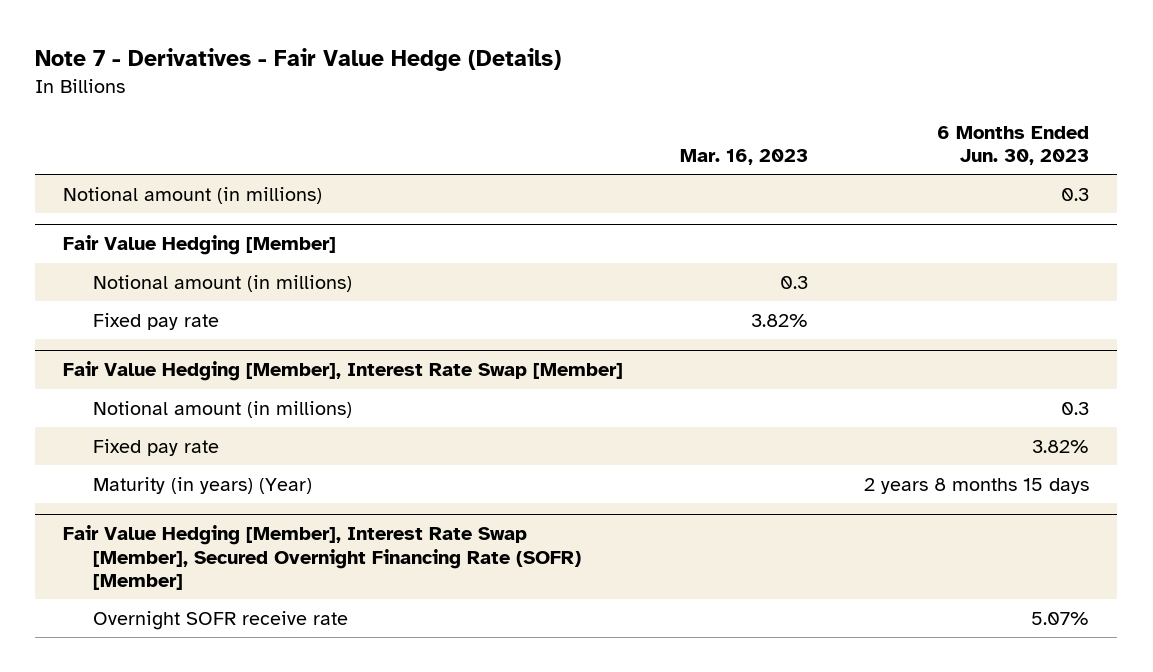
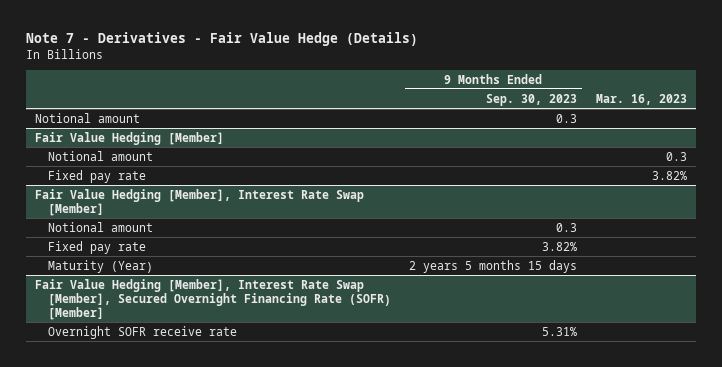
- | Mar. 16, 2023 | 6 Months Ended Jun. 30, 2023
+ | 9 Months Ended Sep. 30, 2023 | Mar. 16, 2023
- Notional amount (in millions) | | 0.3
+ Notional amount | 0.3 |
@ Fair Value Hedging [Member]
- Notional amount (in millions) | 0.3 |
+ Notional amount | | 0.3
@ Fair Value Hedging [Member], Interest Rate Swap [Member]
- Notional amount (in millions) | | 0.3
+ Notional amount | 0.3 |
- Maturity (in years) (Year) | | 2 years 8 months 15 days
+ Maturity (Year) | 2 years 5 months 15 days |

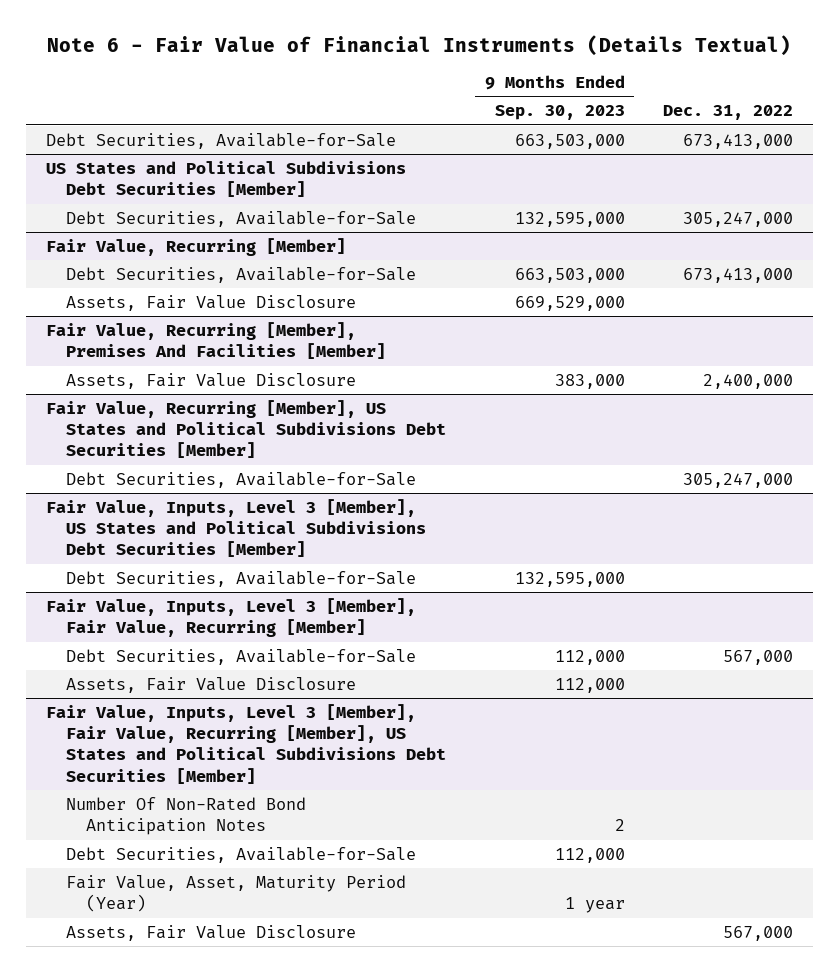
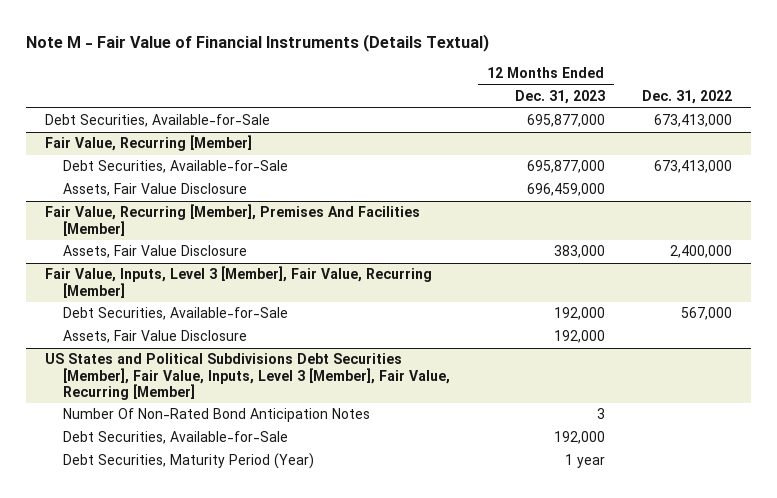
- Note 6 - Fair Value of Financial Instruments (Details Textual)
+ Note M - Fair Value of Financial Instruments (Details Textual)
- | 9 Months Ended Sep. 30, 2023 | Dec. 31, 2022
+ | 12 Months Ended Dec. 31, 2023 | Dec. 31, 2022
- US States and Political Subdivisions Debt Securities [Member]
- Debt Securities, Available-for-Sale | 132,595,000 | 305,247,000
- Fair Value, Recurring [Member], US States and Political Subdivisions Debt Securities [Member]
- Debt Securities, Available-for-Sale | | 305,247,000
- Fair Value, Inputs, Level 3 [Member], US States and Political Subdivisions Debt Securities [Member]
- Debt Securities, Available-for-Sale | 132,595,000 |
- Fair Value, Inputs, Level 3 [Member], Fair Value, Recurring [Member], US States and Political Subdivisions Debt Securities [Member]
+ US States and Political Subdivisions Debt Securities [Member], Fair Value, Inputs, Level 3 [Member], Fair Value, Recurring [Member]
- Fair Value, Asset, Maturity Period (Year) | 1 year |
- Assets, Fair Value Disclosure | | 567,000
+ Debt Securities, Maturity Period (Year) | 1 year |

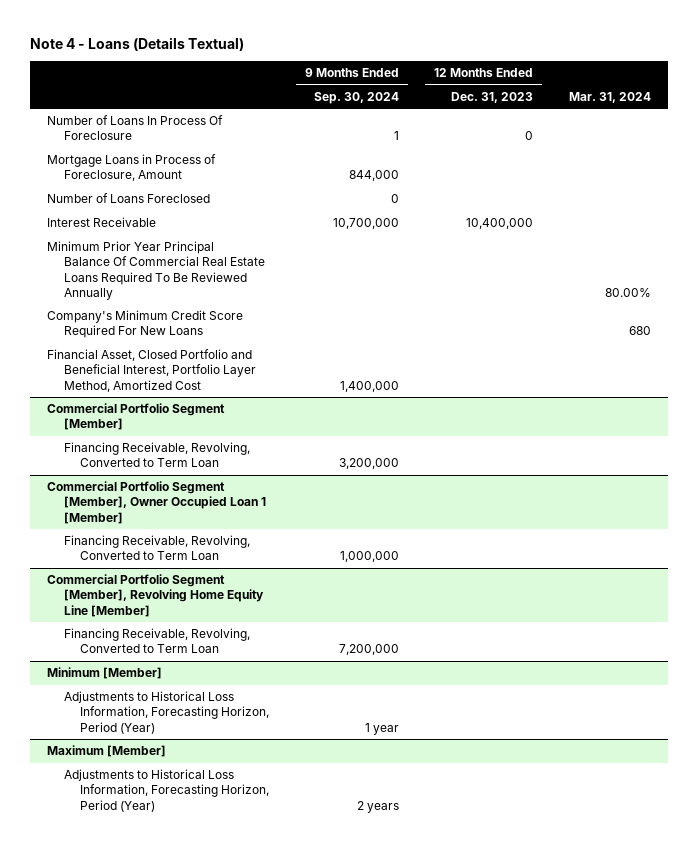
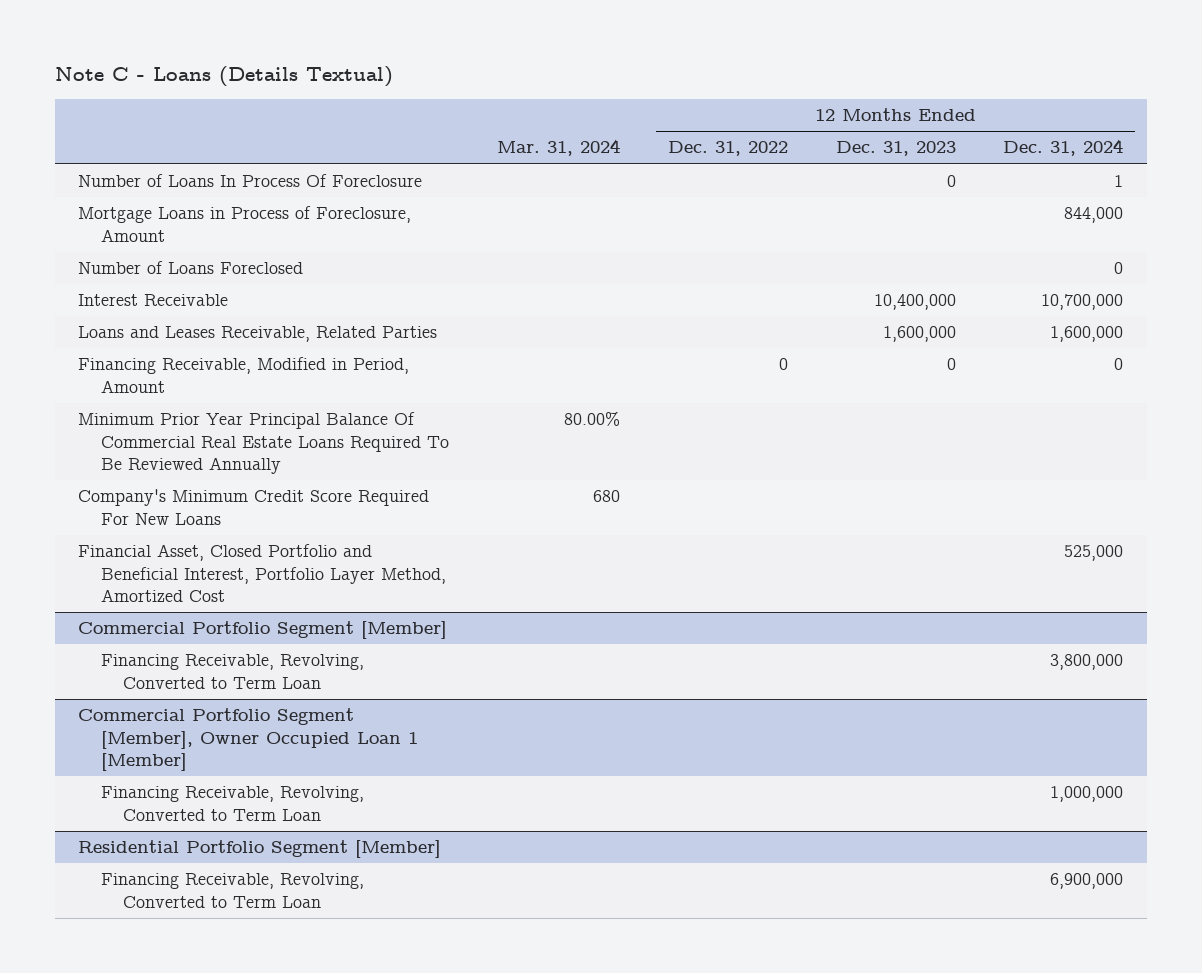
- Note 4 - Loans (Details Textual)
+ Note C - Loans (Details Textual)
- | 9 Months Ended Sep. 30, 2024 | 12 Months Ended Dec. 31, 2023 | Mar. 31, 2024
+ | Mar. 31, 2024 | 12 Months Ended Dec. 31, 2022 | 12 Months Ended Dec. 31, 2023 | 12 Months Ended Dec. 31, 2024
+ Loans and Leases Receivable, Related Parties | | | 1,600,000 | 1,600,000
+ Financing Receivable, Modified in Period, Amount | | 0 | 0 | 0
- Commercial Portfolio Segment [Member], Revolving Home Equity Line [Member]
- Financing Receivable, Revolving, Converted to Term Loan | 7,200,000 | |
- Minimum [Member]
- Adjustments to Historical Loss Information, Forecasting Horizon, Period (Year) | 1 year | |
- Maximum [Member]
- Adjustments to Historical Loss Information, Forecasting Horizon, Period (Year) | 2 years | |
+ Residential Portfolio Segment [Member]
+ Financing Receivable, Revolving, Converted to Term Loan | | | | 6,900,000

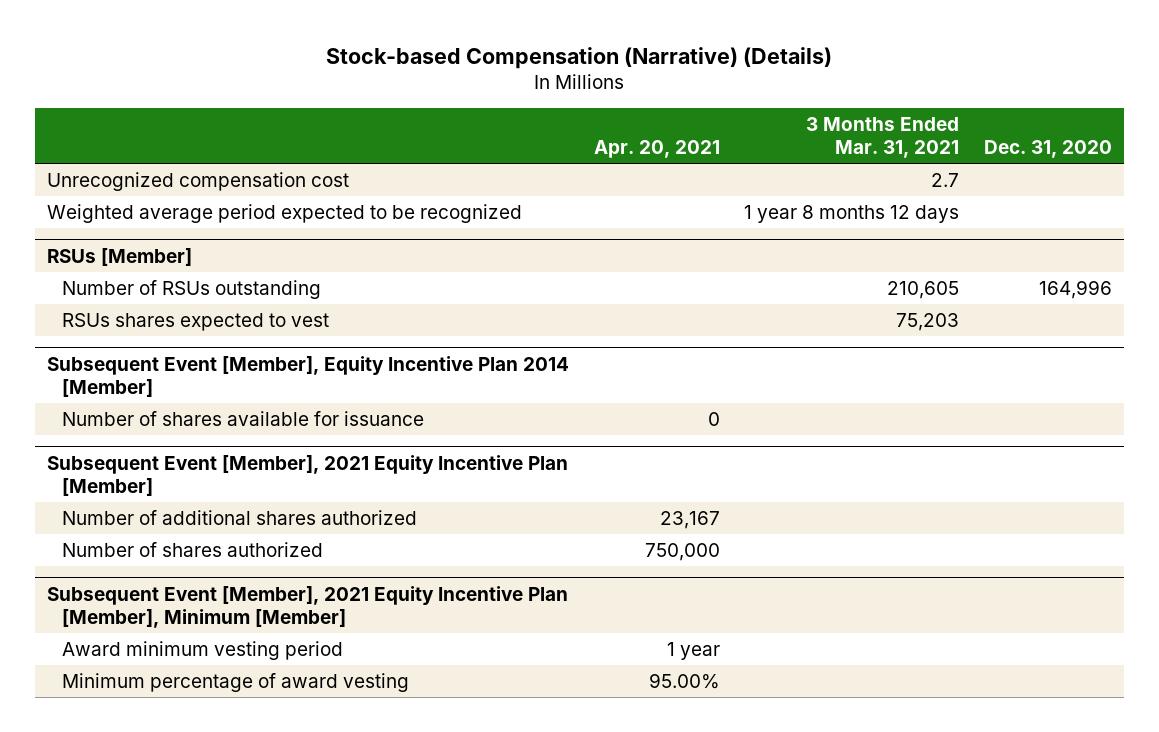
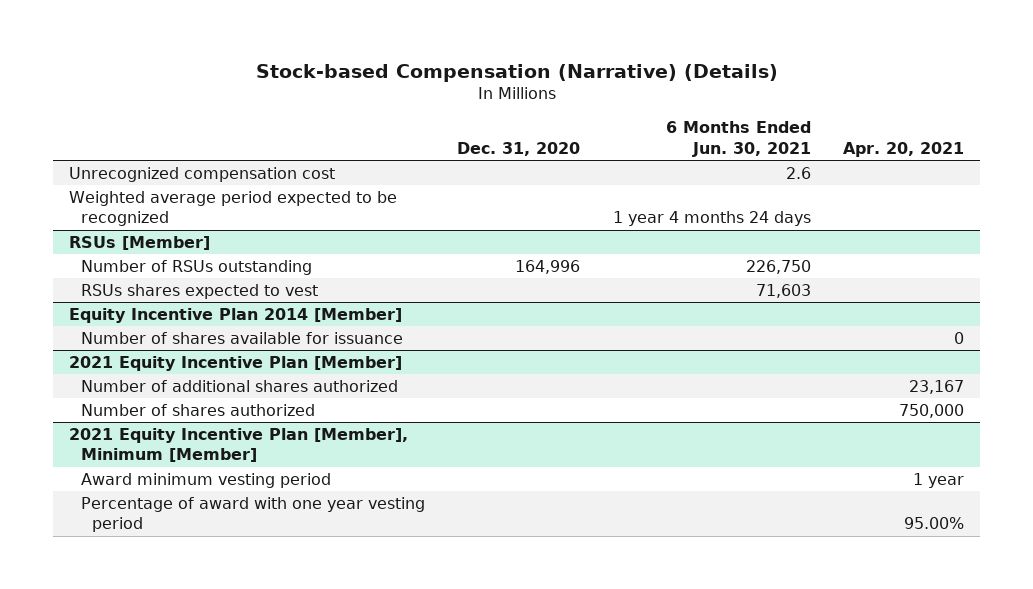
- | Apr. 20, 2021 | 3 Months Ended Mar. 31, 2021 | Dec. 31, 2020
+ | Dec. 31, 2020 | 6 Months Ended Jun. 30, 2021 | Apr. 20, 2021
- Subsequent Event [Member], Equity Incentive Plan 2014 [Member]
+ Equity Incentive Plan 2014 [Member]
- Subsequent Event [Member], 2021 Equity Incentive Plan [Member]
+ 2021 Equity Incentive Plan [Member]
- Subsequent Event [Member], 2021 Equity Incentive Plan [Member], Minimum [Member]
+ 2021 Equity Incentive Plan [Member], Minimum [Member]
- Minimum percentage of award vesting | 95.00% | |
+ Percentage of award with one year vesting period | | | 95.00%

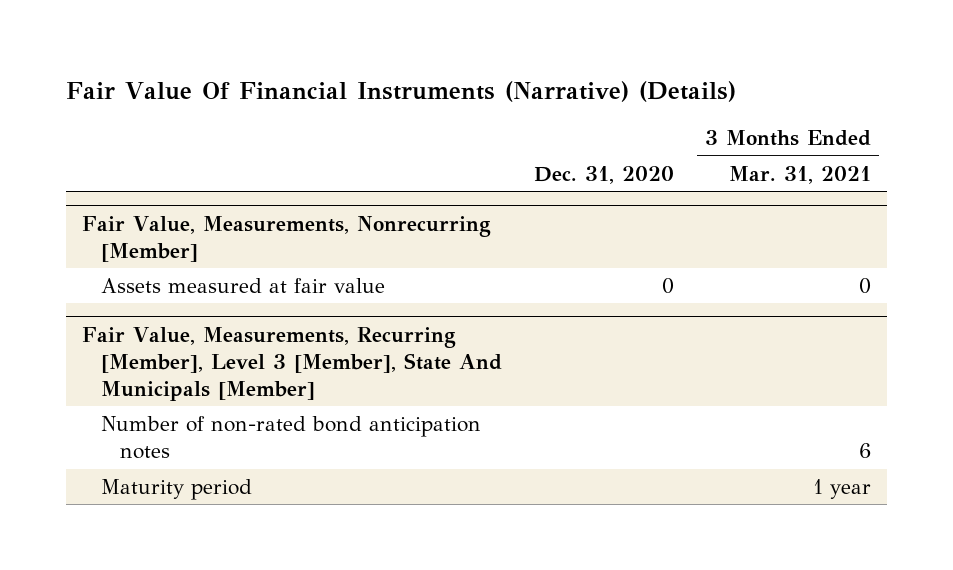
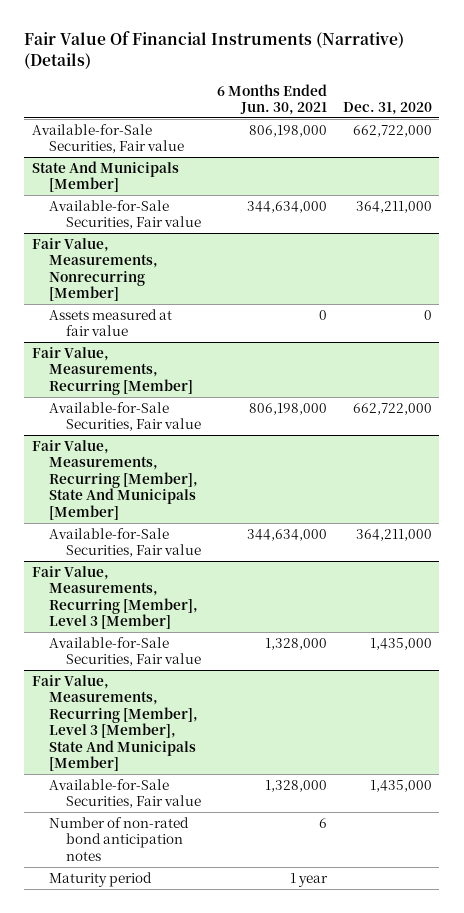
- | Dec. 31, 2020 | 3 Months Ended Mar. 31, 2021
+ | 6 Months Ended Jun. 30, 2021 | Dec. 31, 2020
+ Available-for-Sale Securities, Fair value | 806,198,000 | 662,722,000
+ State And Municipals [Member]
+ Available-for-Sale Securities, Fair value | 344,634,000 | 364,211,000
+ Fair Value, Measurements, Recurring [Member]
+ Available-for-Sale Securities, Fair value | 806,198,000 | 662,722,000
+ Fair Value, Measurements, Recurring [Member], State And Municipals [Member]
+ Available-for-Sale Securities, Fair value | 344,634,000 | 364,211,000
+ Fair Value, Measurements, Recurring [Member], Level 3 [Member]
+ Available-for-Sale Securities, Fair value | 1,328,000 | 1,435,000
@ Fair Value, Measurements, Recurring [Member], Level 3 [Member], State And Municipals [Member]
+ Available-for-Sale Securities, Fair value | 1,328,000 | 1,435,000

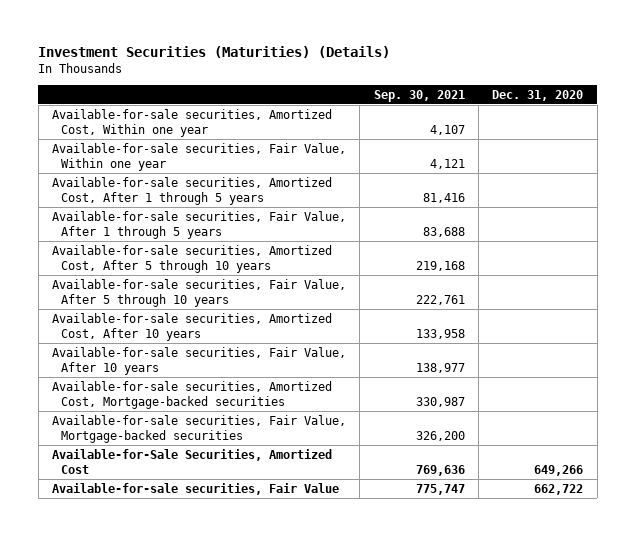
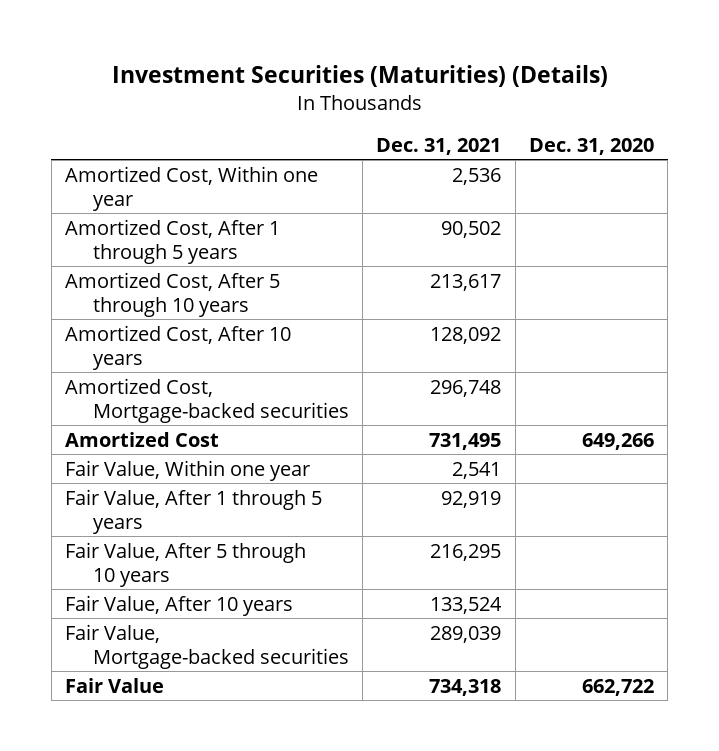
- | Sep. 30, 2021 | Dec. 31, 2020
+ | Dec. 31, 2021 | Dec. 31, 2020
- Available-for-sale securities, Amortized Cost, Within one year | 4,107 |
- Available-for-sale securities, Fair Value, Within one year | 4,121 |
- Available-for-sale securities, Amortized Cost, After 1 through 5 years | 81,416 |
- Available-for-sale securities, Fair Value, After 1 through 5 years | 83,688 |
- Available-for-sale securities, Amortized Cost, After 5 through 10 years | 219,168 |
- Available-for-sale securities, Fair Value, After 5 through 10 years | 222,761 |
- Available-for-sale securities, Amortized Cost, After 10 years | 133,958 |
- Available-for-sale securities, Fair Value, After 10 years | 138,977 |
- Available-for-sale securities, Amortized Cost, Mortgage-backed securities | 330,987 |
- Available-for-sale securities, Fair Value, Mortgage-backed securities | 326,200 |
- Available-for-Sale Securities, Amortized Cost | 769,636 | 649,266
- Available-for-sale securities, Fair Value | 775,747 | 662,722
+ Amortized Cost, Within one year | 2,536 |
+ Amortized Cost, After 1 through 5 years | 90,502 |
+ Amortized Cost, After 5 through 10 years | 213,617 |
+ Amortized Cost, After 10 years | 128,092 |
+ Amortized Cost, Mortgage-backed securities | 296,748 |
+ Amortized Cost | 731,495 | 649,266
+ Fair Value, Within one year | 2,541 |
+ Fair Value, After 1 through 5 years | 92,919 |
+ Fair Value, After 5 through 10 years | 216,295 |
+ Fair Value, After 10 years | 133,524 |
+ Fair Value, Mortgage-backed securities | 289,039 |
+ Fair Value | 734,318 | 662,722

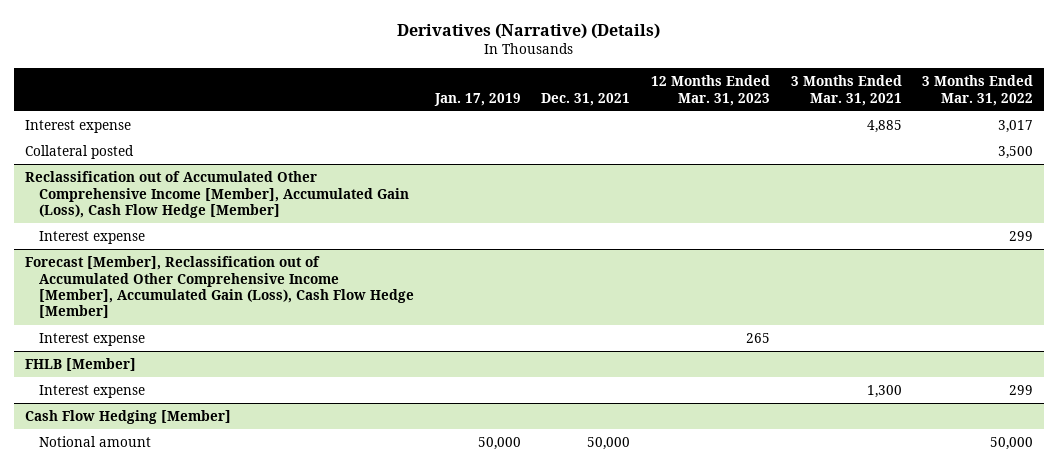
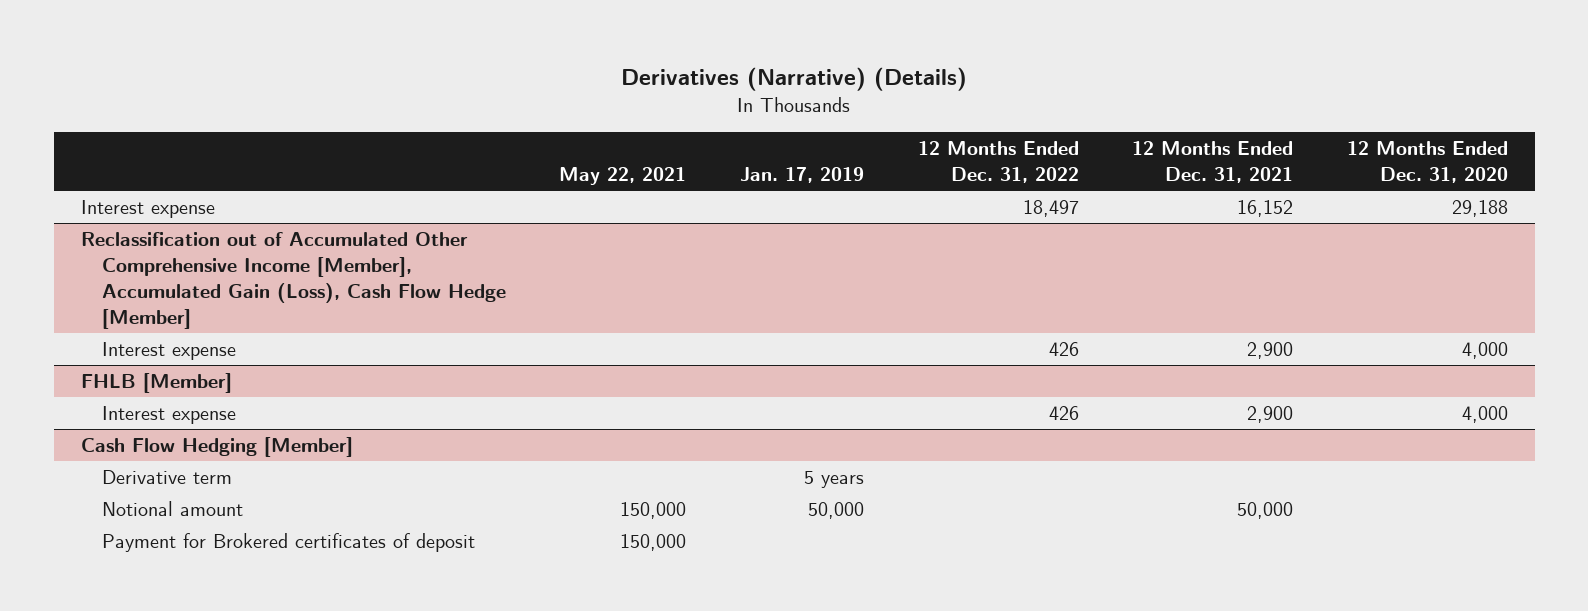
- | Jan. 17, 2019 | Dec. 31, 2021 | 12 Months Ended Mar. 31, 2023 | 3 Months Ended Mar. 31, 2021 | 3 Months Ended Mar. 31, 2022
+ | May 22, 2021 | Jan. 17, 2019 | 12 Months Ended Dec. 31, 2022 | 12 Months Ended Dec. 31, 2021 | 12 Months Ended Dec. 31, 2020
- Collateral posted | | | | | 3,500
- Forecast [Member], Reclassification out of Accumulated Other Comprehensive Income [Member], Accumulated Gain (Loss), Cash Flow Hedge [Member]
- Interest expense | | | 265 | |
@ Cash Flow Hedging [Member]
+ Derivative term | | 5 years | | |
+ Payment for Brokered certificates of deposit | 150,000 | | | |

